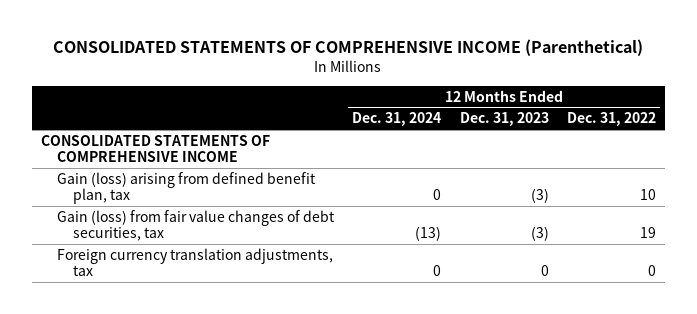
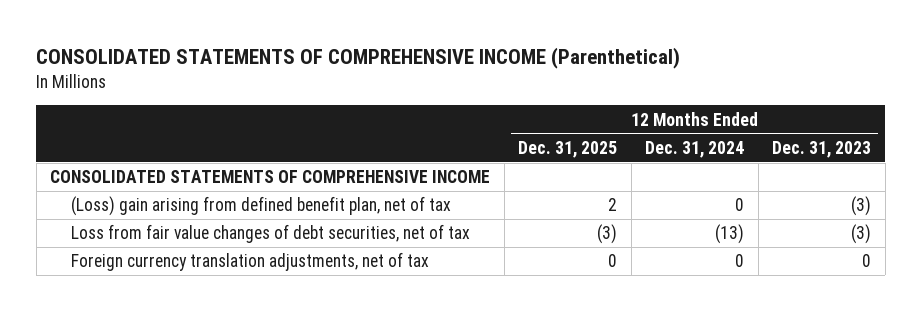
- | 12 Months Ended Dec. 31, 2024 | 12 Months Ended Dec. 31, 2023 | 12 Months Ended Dec. 31, 2022
+ | 12 Months Ended Dec. 31, 2025 | 12 Months Ended Dec. 31, 2024 | 12 Months Ended Dec. 31, 2023
- Gain (loss) arising from defined benefit plan, tax | 0 | (3) | 10
- Gain (loss) from fair value changes of debt securities, tax | (13) | (3) | 19
- Foreign currency translation adjustments, tax | 0 | 0 | 0
+ (Loss) gain arising from defined benefit plan, net of tax | 2 | 0 | (3)
+ Loss from fair value changes of debt securities, net of tax | (3) | (13) | (3)
+ Foreign currency translation adjustments, net of tax | 0 | 0 | 0

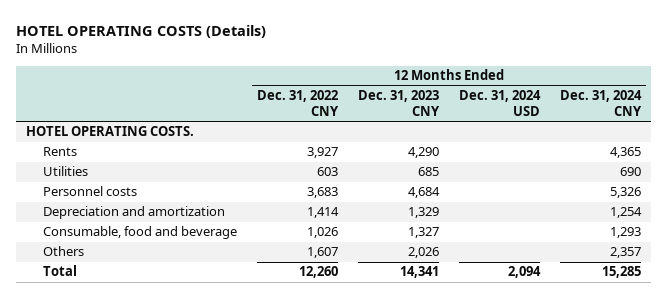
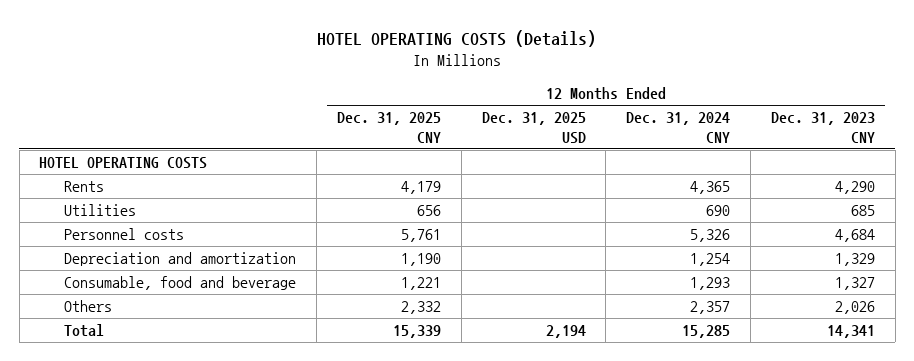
- | 12 Months Ended Dec. 31, 2022 CNY | 12 Months Ended Dec. 31, 2023 CNY | 12 Months Ended Dec. 31, 2024 USD | 12 Months Ended Dec. 31, 2024 CNY
+ | 12 Months Ended Dec. 31, 2025 CNY | 12 Months Ended Dec. 31, 2025 USD | 12 Months Ended Dec. 31, 2024 CNY | 12 Months Ended Dec. 31, 2023 CNY
- HOTEL OPERATING COSTS.
+ HOTEL OPERATING COSTS

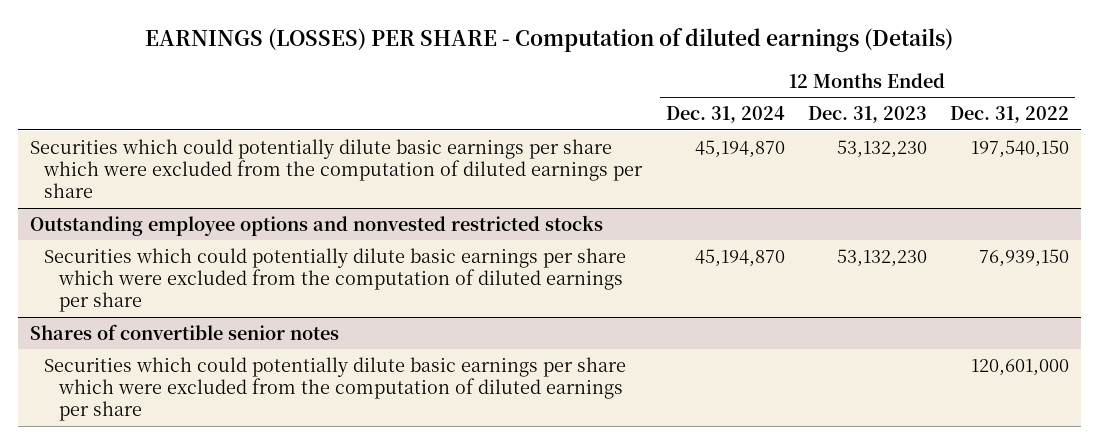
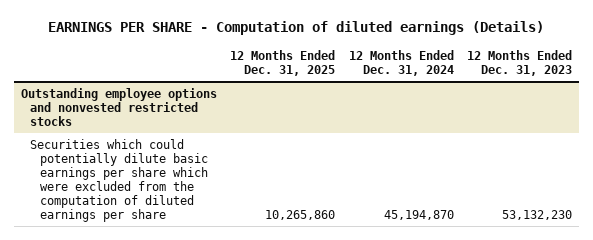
- EARNINGS (LOSSES) PER SHARE - Computation of diluted earnings (Details)
+ EARNINGS PER SHARE - Computation of diluted earnings (Details)
- | 12 Months Ended Dec. 31, 2024 | 12 Months Ended Dec. 31, 2023 | 12 Months Ended Dec. 31, 2022
+ | 12 Months Ended Dec. 31, 2025 | 12 Months Ended Dec. 31, 2024 | 12 Months Ended Dec. 31, 2023
- Securities which could potentially dilute basic earnings per share which were excluded from the computation of diluted earnings per share | 45,194,870 | 53,132,230 | 197,540,150
- Shares of convertible senior notes
- Securities which could potentially dilute basic earnings per share which were excluded from the computation of diluted earnings per share | | | 120,601,000

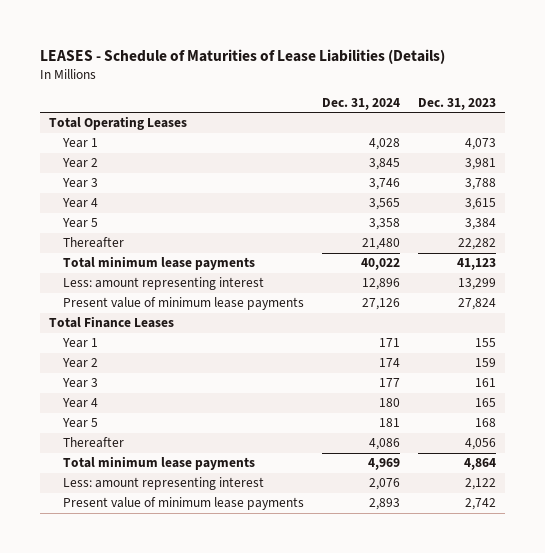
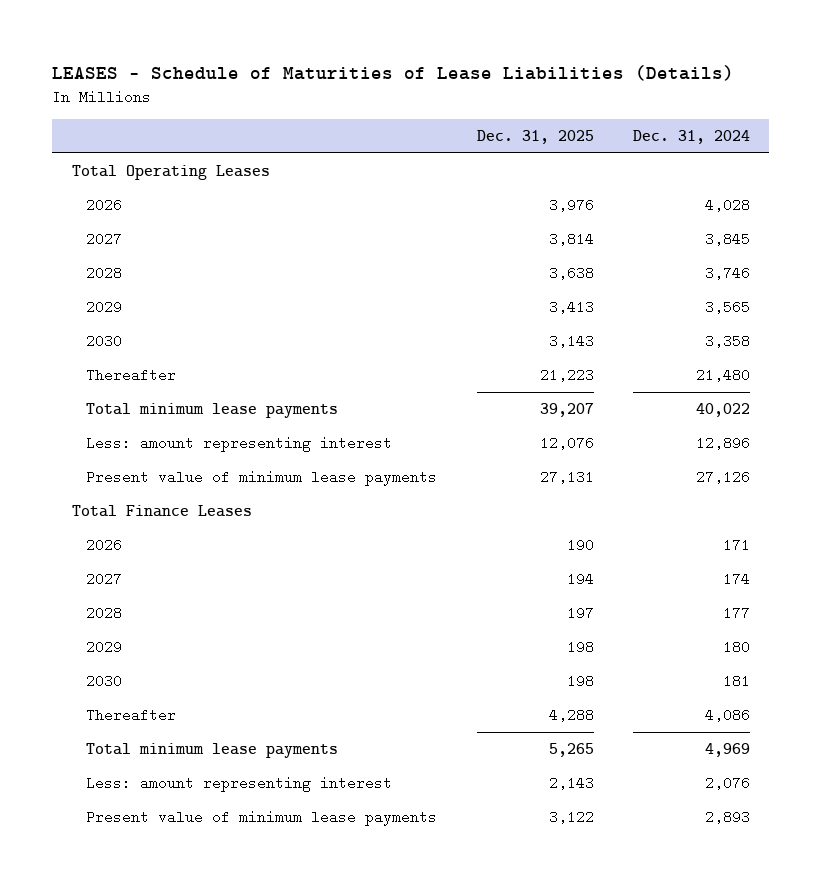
- | Dec. 31, 2024 | Dec. 31, 2023
+ | Dec. 31, 2025 | Dec. 31, 2024
- Year 1 | 4,028 | 4,073
- Year 2 | 3,845 | 3,981
- Year 3 | 3,746 | 3,788
- Year 4 | 3,565 | 3,615
- Year 5 | 3,358 | 3,384
+ 2026 | 3,976 | 4,028
+ 2027 | 3,814 | 3,845
+ 2028 | 3,638 | 3,746
+ 2029 | 3,413 | 3,565
+ 2030 | 3,143 | 3,358
- Year 1 | 171 | 155
- Year 2 | 174 | 159
- Year 3 | 177 | 161
- Year 4 | 180 | 165
- Year 5 | 181 | 168
+ 2026 | 190 | 171
+ 2027 | 194 | 174
+ 2028 | 197 | 177
+ 2029 | 198 | 180
+ 2030 | 198 | 181

